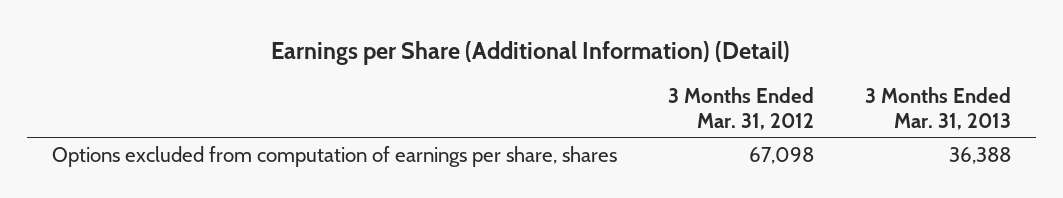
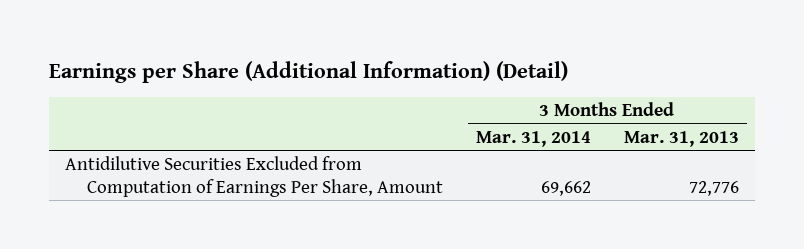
- | 3 Months Ended Mar. 31, 2012 | 3 Months Ended Mar. 31, 2013
+ | 3 Months Ended Mar. 31, 2014 | 3 Months Ended Mar. 31, 2013
- Options excluded from computation of earnings per share, shares | 67,098 | 36,388
+ Antidilutive Securities Excluded from Computation of Earnings Per Share, Amount | 69,662 | 72,776

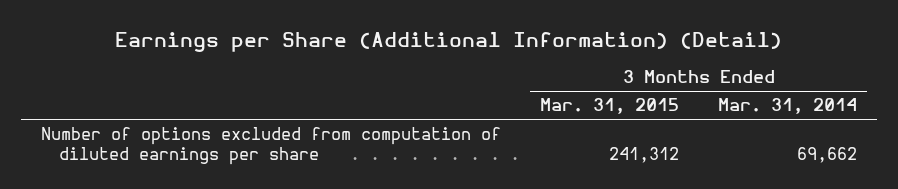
- | 3 Months Ended Mar. 31, 2014 | 3 Months Ended Mar. 31, 2013
+ | 3 Months Ended Mar. 31, 2015 | 3 Months Ended Mar. 31, 2014
- Antidilutive Securities Excluded from Computation of Earnings Per Share, Amount | 69,662 | 72,776
+ Number of options excluded from computation of diluted earnings per share | 241,312 | 69,662

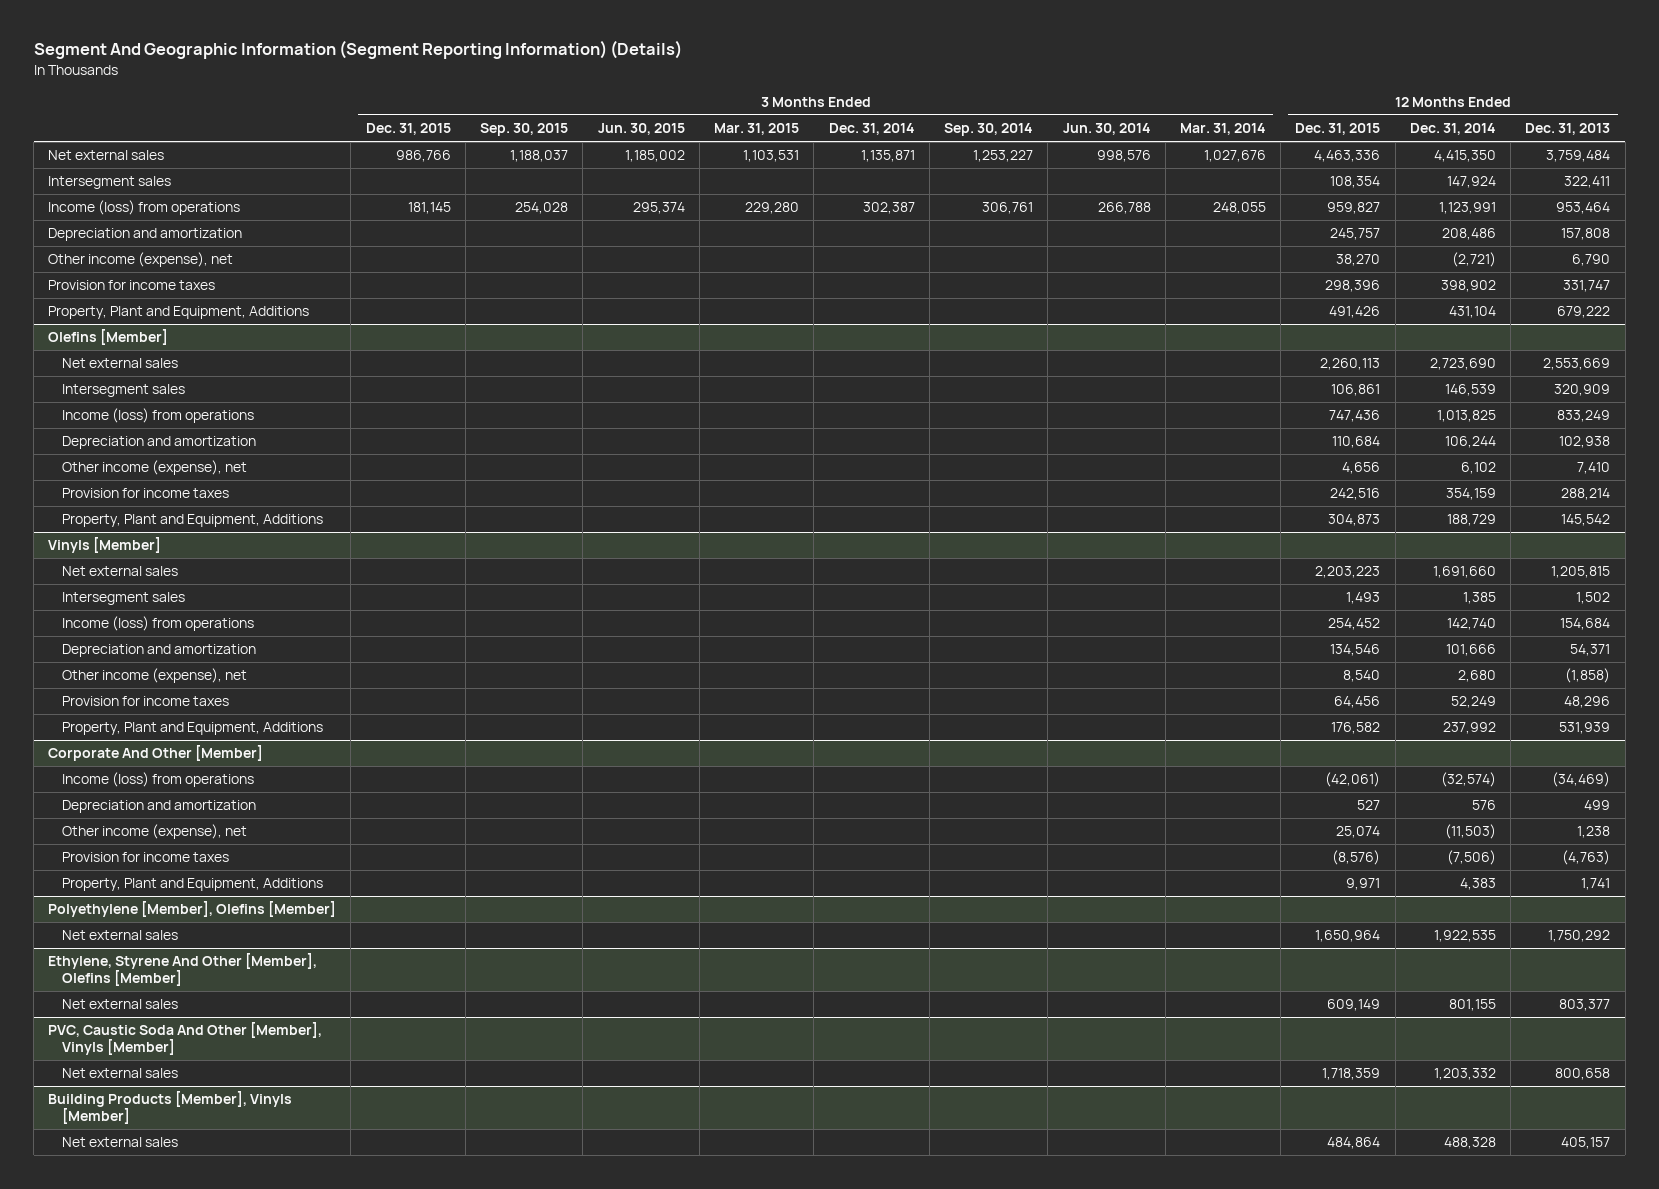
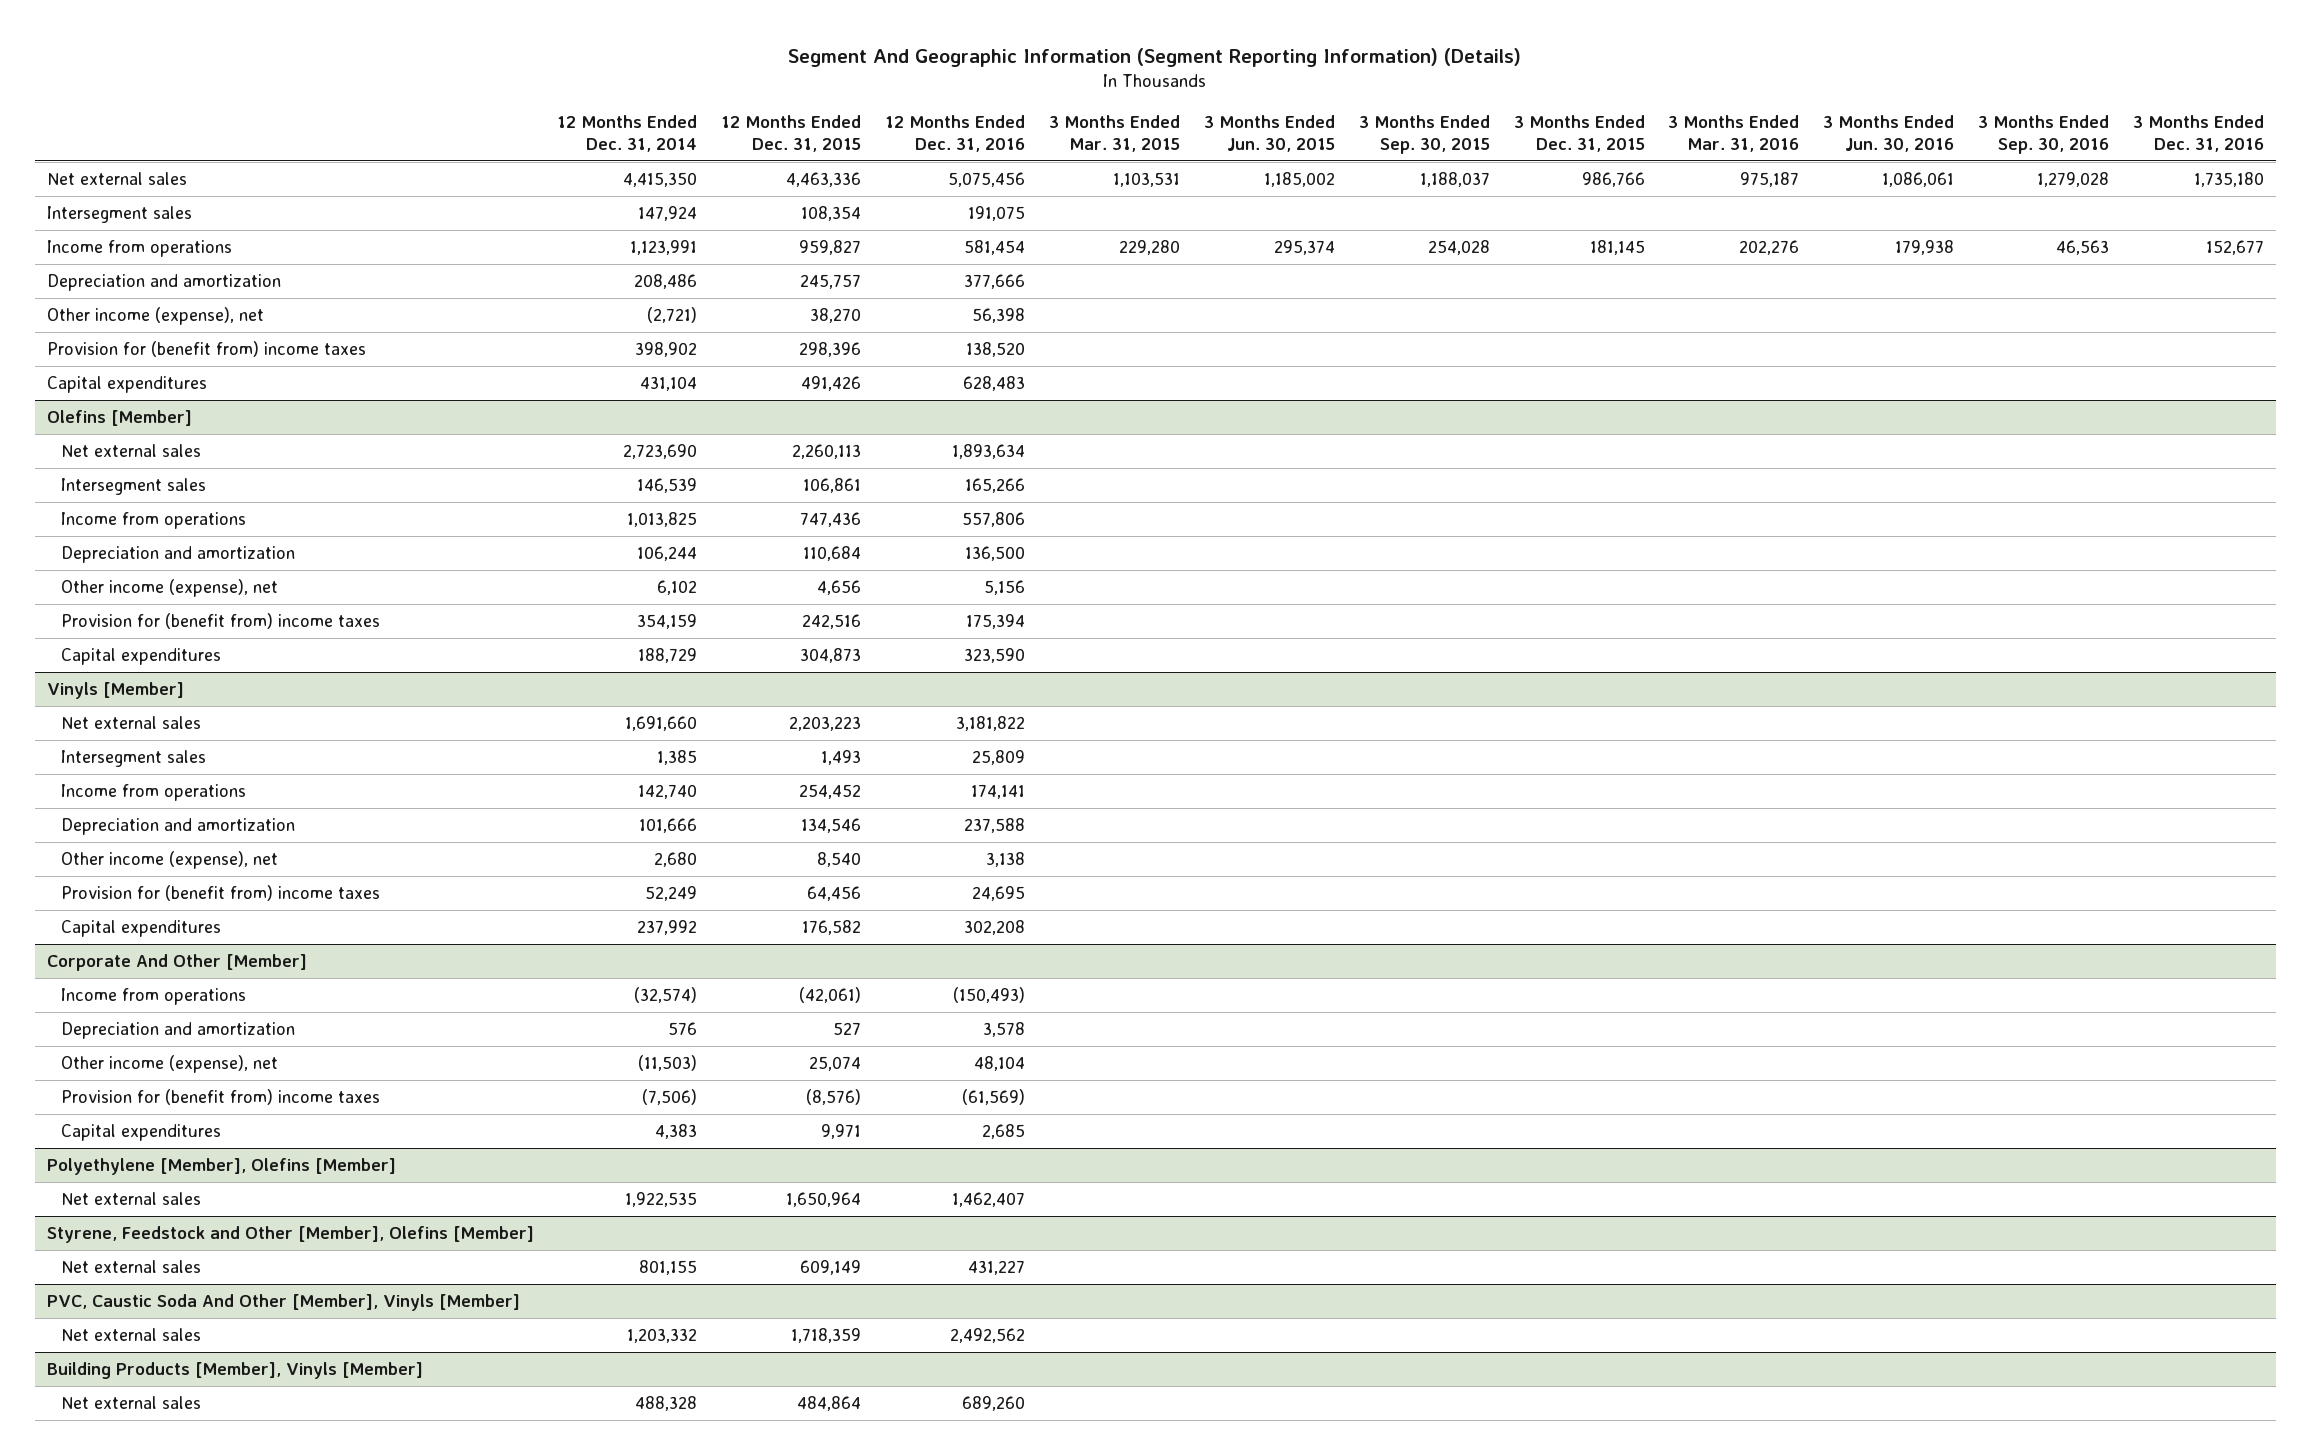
- | 3 Months Ended Dec. 31, 2015 | 3 Months Ended Sep. 30, 2015 | 3 Months Ended Jun. 30, 2015 | 3 Months Ended Mar. 31, 2015 | 3 Months Ended Dec. 31, 2014 | 3 Months Ended Sep. 30, 2014 | 3 Months Ended Jun. 30, 2014 | 3 Months Ended Mar. 31, 2014 | 12 Months Ended Dec. 31, 2015 | 12 Months Ended Dec. 31, 2014 | 12 Months Ended Dec. 31, 2013
+ | 12 Months Ended Dec. 31, 2014 | 12 Months Ended Dec. 31, 2015 | 12 Months Ended Dec. 31, 2016 | 3 Months Ended Mar. 31, 2015 | 3 Months Ended Jun. 30, 2015 | 3 Months Ended Sep. 30, 2015 | 3 Months Ended Dec. 31, 2015 | 3 Months Ended Mar. 31, 2016 | 3 Months Ended Jun. 30, 2016 | 3 Months Ended Sep. 30, 2016 | 3 Months Ended Dec. 31, 2016
- Income (loss) from operations | 181,145 | 254,028 | 295,374 | 229,280 | 302,387 | 306,761 | 266,788 | 248,055 | 959,827 | 1,123,991 | 953,464
+ Income from operations | 1,123,991 | 959,827 | 581,454 | 229,280 | 295,374 | 254,028 | 181,145 | 202,276 | 179,938 | 46,563 | 152,677
- Provision for income taxes | | | | | | | | | 298,396 | 398,902 | 331,747
- Property, Plant and Equipment, Additions | | | | | | | | | 491,426 | 431,104 | 679,222
+ Provision for (benefit from) income taxes | 398,902 | 298,396 | 138,520 | | | | | | | |
+ Capital expenditures | 431,104 | 491,426 | 628,483 | | | | | | | |
@ Olefins [Member]
- Income (loss) from operations | | | | | | | | | 747,436 | 1,013,825 | 833,249
+ Income from operations | 1,013,825 | 747,436 | 557,806 | | | | | | | |
- Provision for income taxes | | | | | | | | | 242,516 | 354,159 | 288,214
- Property, Plant and Equipment, Additions | | | | | | | | | 304,873 | 188,729 | 145,542
+ Provision for (benefit from) income taxes | 354,159 | 242,516 | 175,394 | | | | | | | |
+ Capital expenditures | 188,729 | 304,873 | 323,590 | | | | | | | |
@ Vinyls [Member]
- Income (loss) from operations | | | | | | | | | 254,452 | 142,740 | 154,684
+ Income from operations | 142,740 | 254,452 | 174,141 | | | | | | | |
- Provision for income taxes | | | | | | | | | 64,456 | 52,249 | 48,296
- Property, Plant and Equipment, Additions | | | | | | | | | 176,582 | 237,992 | 531,939
+ Provision for (benefit from) income taxes | 52,249 | 64,456 | 24,695 | | | | | | | |
+ Capital expenditures | 237,992 | 176,582 | 302,208 | | | | | | | |
@ Corporate And Other [Member]
- Income (loss) from operations | | | | | | | | | (42,061) | (32,574) | (34,469)
+ Income from operations | (32,574) | (42,061) | (150,493) | | | | | | | |
- Provision for income taxes | | | | | | | | | (8,576) | (7,506) | (4,763)
- Property, Plant and Equipment, Additions | | | | | | | | | 9,971 | 4,383 | 1,741
+ Provision for (benefit from) income taxes | (7,506) | (8,576) | (61,569) | | | | | | | |
+ Capital expenditures | 4,383 | 9,971 | 2,685 | | | | | | | |
- Ethylene, Styrene And Other [Member], Olefins [Member]
+ Styrene, Feedstock and Other [Member], Olefins [Member]

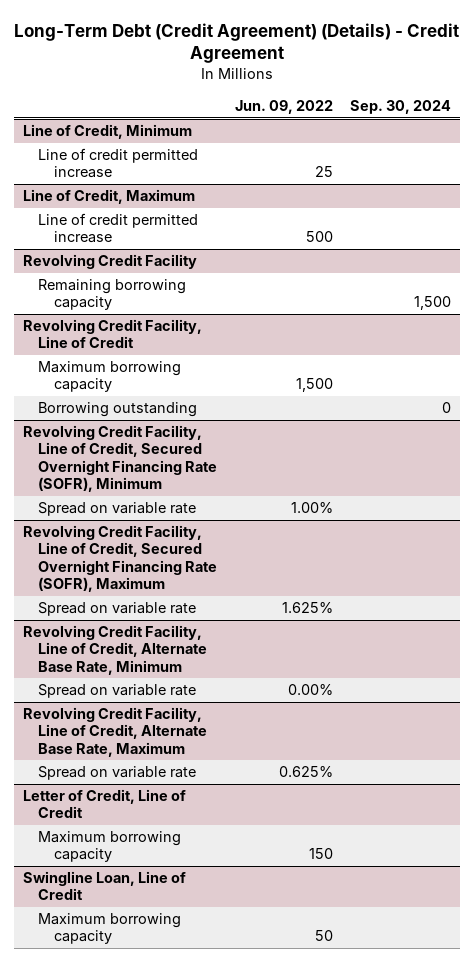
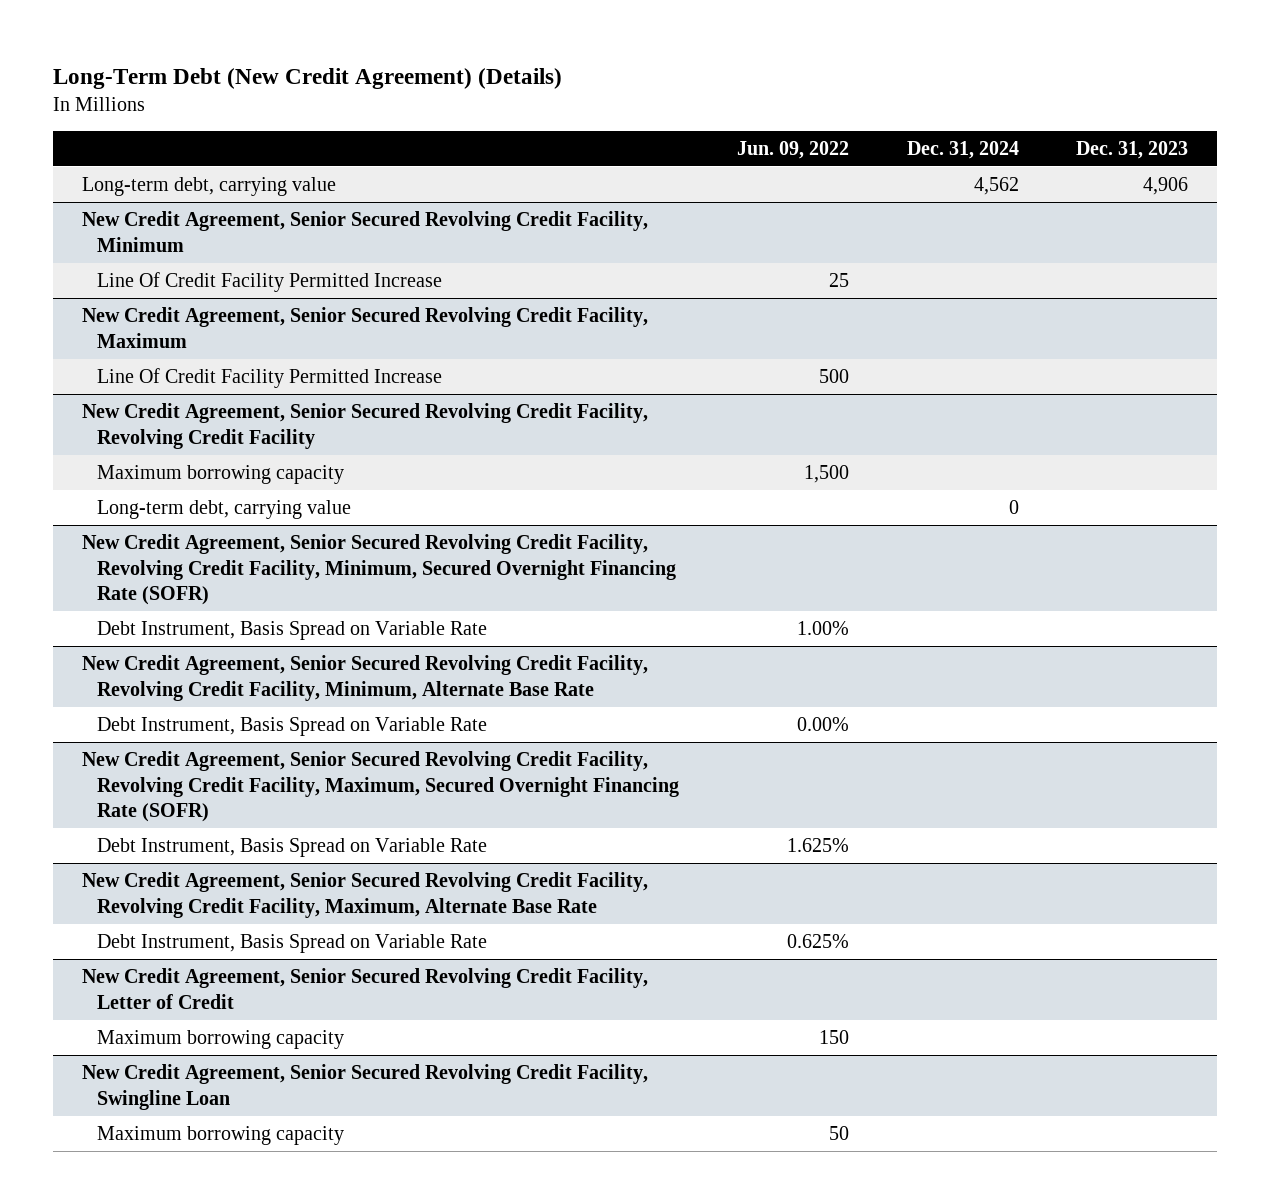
- Long-Term Debt (Credit Agreement) (Details) - Credit Agreement
+ Long-Term Debt (New Credit Agreement) (Details)
- | Jun. 09, 2022 | Sep. 30, 2024
+ | Jun. 09, 2022 | Dec. 31, 2024 | Dec. 31, 2023
- Line of Credit, Minimum
- Line of credit permitted increase | 25 |
- Line of Credit, Maximum
- Line of credit permitted increase | 500 |
- Revolving Credit Facility
- Remaining borrowing capacity | | 1,500
- Revolving Credit Facility, Line of Credit
+ Long-term debt, carrying value | | 4,562 | 4,906
+ New Credit Agreement, Senior Secured Revolving Credit Facility, Minimum
+ Line Of Credit Facility Permitted Increase | 25 | |
+ New Credit Agreement, Senior Secured Revolving Credit Facility, Maximum
+ Line Of Credit Facility Permitted Increase | 500 | |
+ New Credit Agreement, Senior Secured Revolving Credit Facility, Revolving Credit Facility
- Borrowing outstanding | | 0
- Revolving Credit Facility, Line of Credit, Secured Overnight Financing Rate (SOFR), Minimum
- Spread on variable rate | 1.00% |
- Revolving Credit Facility, Line of Credit, Secured Overnight Financing Rate (SOFR), Maximum
- Spread on variable rate | 1.625% |
- Revolving Credit Facility, Line of Credit, Alternate Base Rate, Minimum
- Spread on variable rate | 0.00% |
- Revolving Credit Facility, Line of Credit, Alternate Base Rate, Maximum
- Spread on variable rate | 0.625% |
- Letter of Credit, Line of Credit
+ Long-term debt, carrying value | | 0 |
+ New Credit Agreement, Senior Secured Revolving Credit Facility, Revolving Credit Facility, Minimum, Secured Overnight Financing Rate (SOFR)
+ Debt Instrument, Basis Spread on Variable Rate | 1.00% | |
+ New Credit Agreement, Senior Secured Revolving Credit Facility, Revolving Credit Facility, Minimum, Alternate Base Rate
+ Debt Instrument, Basis Spread on Variable Rate | 0.00% | |
+ New Credit Agreement, Senior Secured Revolving Credit Facility, Revolving Credit Facility, Maximum, Secured Overnight Financing Rate (SOFR)
+ Debt Instrument, Basis Spread on Variable Rate | 1.625% | |
+ New Credit Agreement, Senior Secured Revolving Credit Facility, Revolving Credit Facility, Maximum, Alternate Base Rate
+ Debt Instrument, Basis Spread on Variable Rate | 0.625% | |
+ New Credit Agreement, Senior Secured Revolving Credit Facility, Letter of Credit
- Swingline Loan, Line of Credit
+ New Credit Agreement, Senior Secured Revolving Credit Facility, Swingline Loan

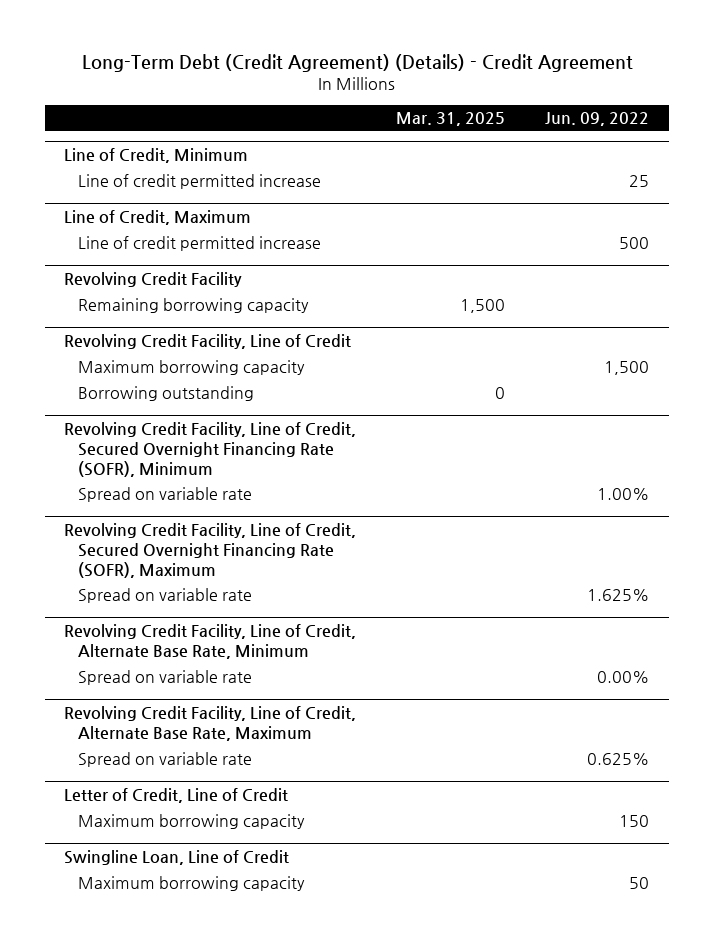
- Long-Term Debt (New Credit Agreement) (Details)
+ Long-Term Debt (Credit Agreement) (Details) - Credit Agreement
- | Jun. 09, 2022 | Dec. 31, 2024 | Dec. 31, 2023
+ | Mar. 31, 2025 | Jun. 09, 2022
- Long-term debt, carrying value | | 4,562 | 4,906
- New Credit Agreement, Senior Secured Revolving Credit Facility, Minimum
- Line Of Credit Facility Permitted Increase | 25 | |
- New Credit Agreement, Senior Secured Revolving Credit Facility, Maximum
- Line Of Credit Facility Permitted Increase | 500 | |
- New Credit Agreement, Senior Secured Revolving Credit Facility, Revolving Credit Facility
+ Line of Credit, Minimum
+ Line of credit permitted increase | | 25
+ Line of Credit, Maximum
+ Line of credit permitted increase | | 500
+ Revolving Credit Facility
+ Remaining borrowing capacity | 1,500 |
+ Revolving Credit Facility, Line of Credit
- Long-term debt, carrying value | | 0 |
- New Credit Agreement, Senior Secured Revolving Credit Facility, Revolving Credit Facility, Minimum, Secured Overnight Financing Rate (SOFR)
- Debt Instrument, Basis Spread on Variable Rate | 1.00% | |
- New Credit Agreement, Senior Secured Revolving Credit Facility, Revolving Credit Facility, Minimum, Alternate Base Rate
- Debt Instrument, Basis Spread on Variable Rate | 0.00% | |
- New Credit Agreement, Senior Secured Revolving Credit Facility, Revolving Credit Facility, Maximum, Secured Overnight Financing Rate (SOFR)
- Debt Instrument, Basis Spread on Variable Rate | 1.625% | |
- New Credit Agreement, Senior Secured Revolving Credit Facility, Revolving Credit Facility, Maximum, Alternate Base Rate
- Debt Instrument, Basis Spread on Variable Rate | 0.625% | |
- New Credit Agreement, Senior Secured Revolving Credit Facility, Letter of Credit
+ Borrowing outstanding | 0 |
+ Revolving Credit Facility, Line of Credit, Secured Overnight Financing Rate (SOFR), Minimum
+ Spread on variable rate | | 1.00%
+ Revolving Credit Facility, Line of Credit, Secured Overnight Financing Rate (SOFR), Maximum
+ Spread on variable rate | | 1.625%
+ Revolving Credit Facility, Line of Credit, Alternate Base Rate, Minimum
+ Spread on variable rate | | 0.00%
+ Revolving Credit Facility, Line of Credit, Alternate Base Rate, Maximum
+ Spread on variable rate | | 0.625%
+ Letter of Credit, Line of Credit
- New Credit Agreement, Senior Secured Revolving Credit Facility, Swingline Loan
+ Swingline Loan, Line of Credit

